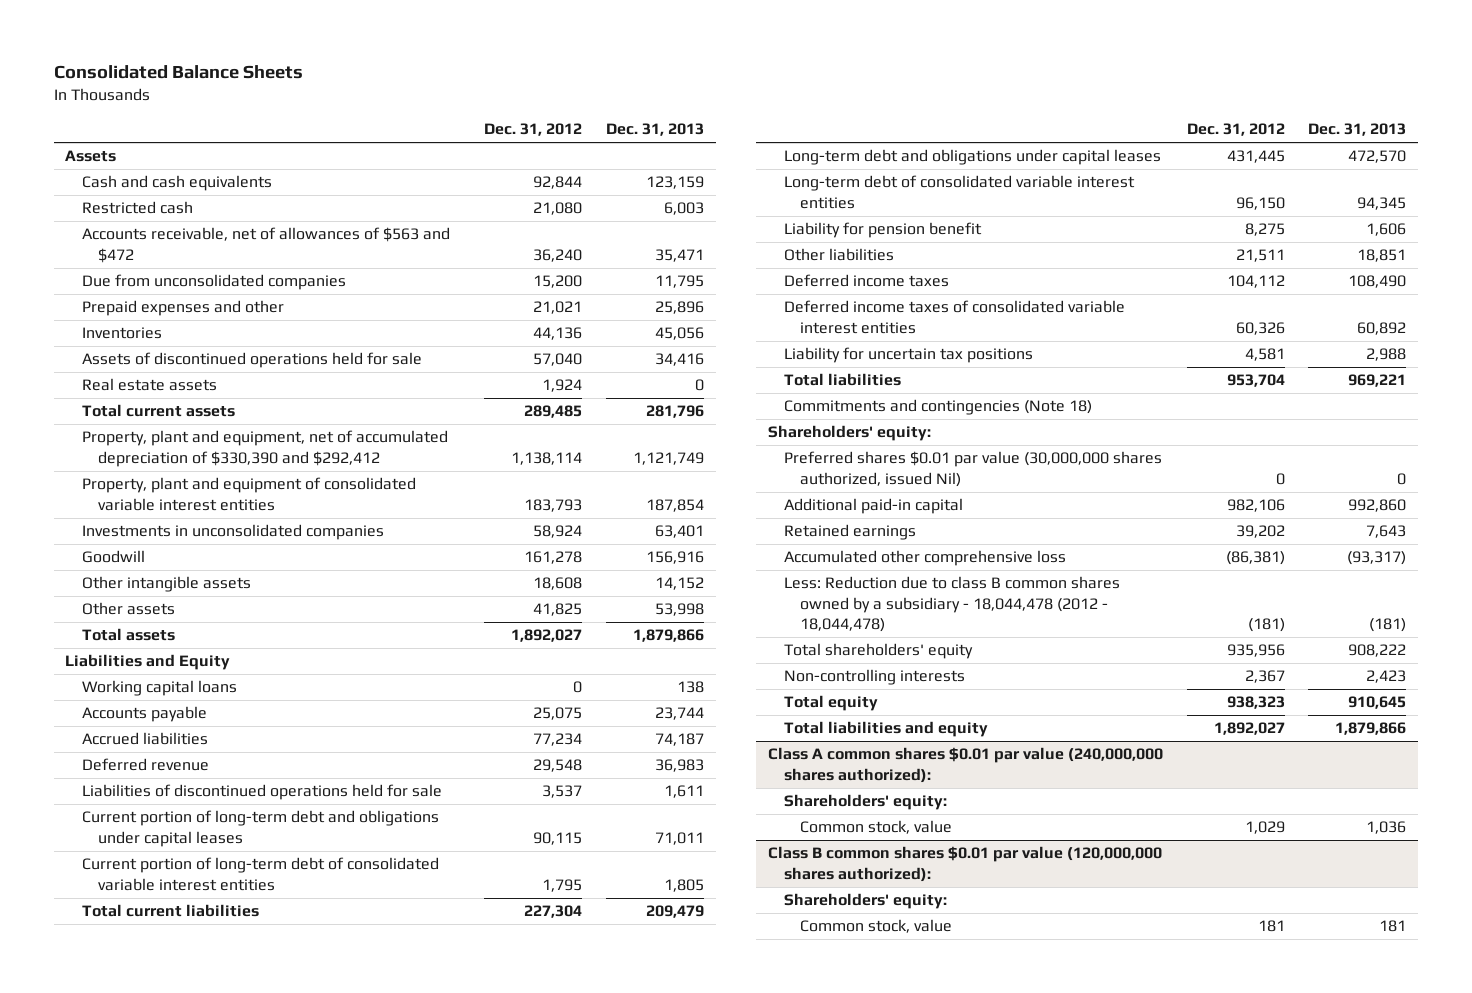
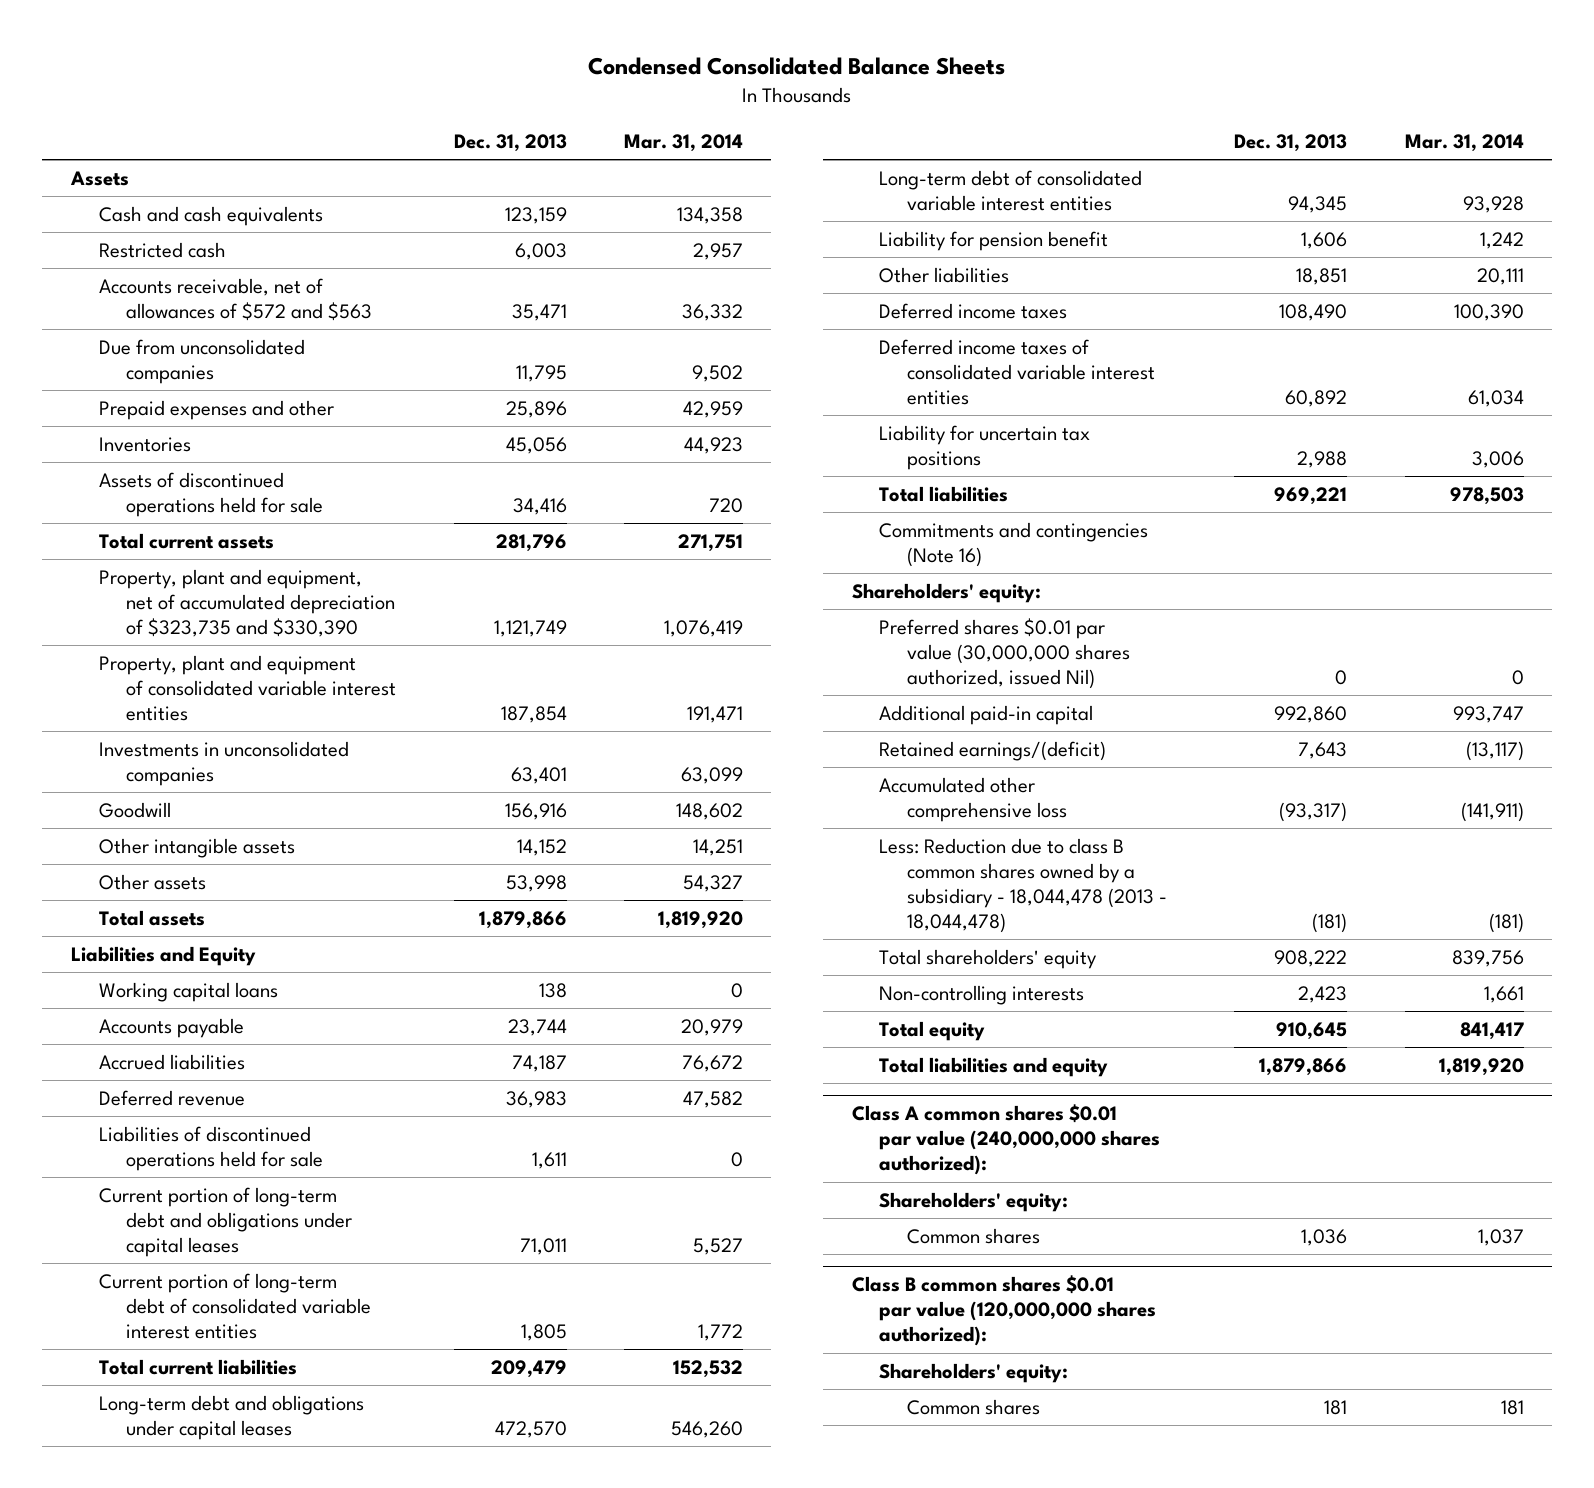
- Consolidated Balance Sheets
+ Condensed Consolidated Balance Sheets
- | Dec. 31, 2012 | Dec. 31, 2013
+ | Dec. 31, 2013 | Mar. 31, 2014
- Accounts receivable, net of allowances of $563 and $472 | 36,240 | 35,471
+ Accounts receivable, net of allowances of $572 and $563 | 35,471 | 36,332
- Real estate assets | 1,924 | 0
- Property, plant and equipment, net of accumulated depreciation of $330,390 and $292,412 | 1,138,114 | 1,121,749
+ Property, plant and equipment, net of accumulated depreciation of $323,735 and $330,390 | 1,121,749 | 1,076,419
- Commitments and contingencies (Note 18)
+ Commitments and contingencies (Note 16)
- Retained earnings | 39,202 | 7,643
+ Retained earnings/(deficit) | 7,643 | (13,117)
- Less: Reduction due to class B common shares owned by a subsidiary - 18,044,478 (2012 - 18,044,478) | (181) | (181)
+ Less: Reduction due to class B common shares owned by a subsidiary - 18,044,478 (2013 - 18,044,478) | (181) | (181)
@ Class A common shares $0.01 par value (240,000,000 shares authorized):
- Common stock, value | 1,029 | 1,036
+ Common shares | 1,036 | 1,037
@ Class B common shares $0.01 par value (120,000,000 shares authorized):
- Common stock, value | 181 | 181
+ Common shares | 181 | 181

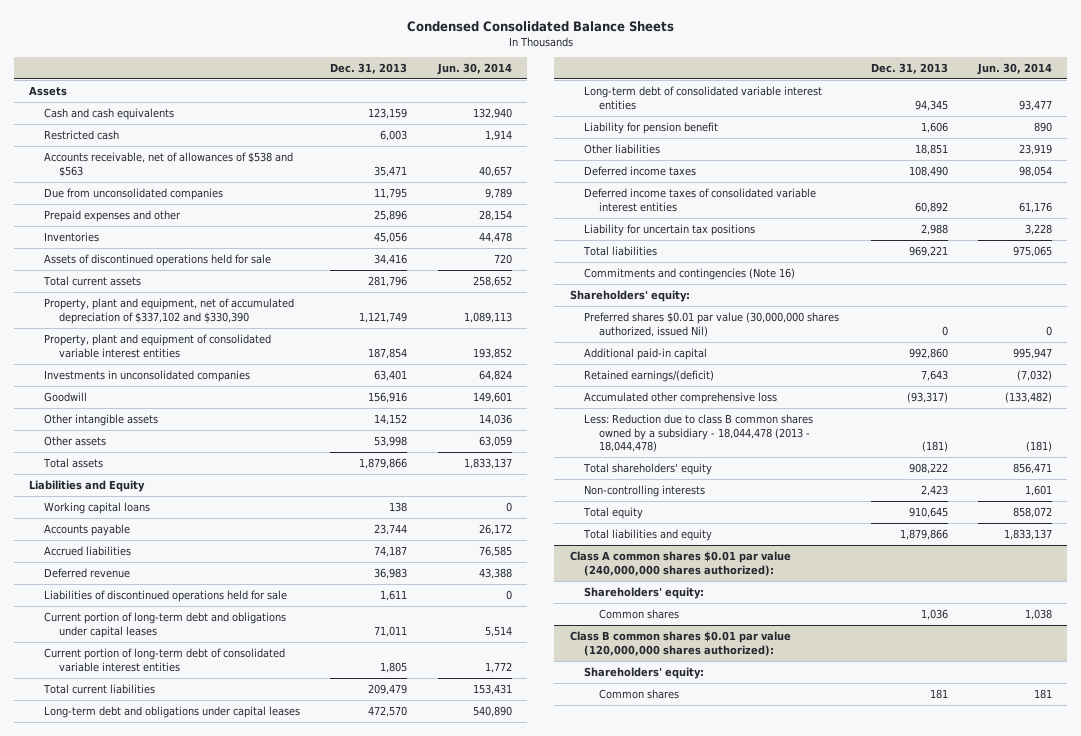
- | Dec. 31, 2013 | Mar. 31, 2014
+ | Dec. 31, 2013 | Jun. 30, 2014
- Accounts receivable, net of allowances of $572 and $563 | 35,471 | 36,332
+ Accounts receivable, net of allowances of $538 and $563 | 35,471 | 40,657
- Property, plant and equipment, net of accumulated depreciation of $323,735 and $330,390 | 1,121,749 | 1,076,419
+ Property, plant and equipment, net of accumulated depreciation of $337,102 and $330,390 | 1,121,749 | 1,089,113

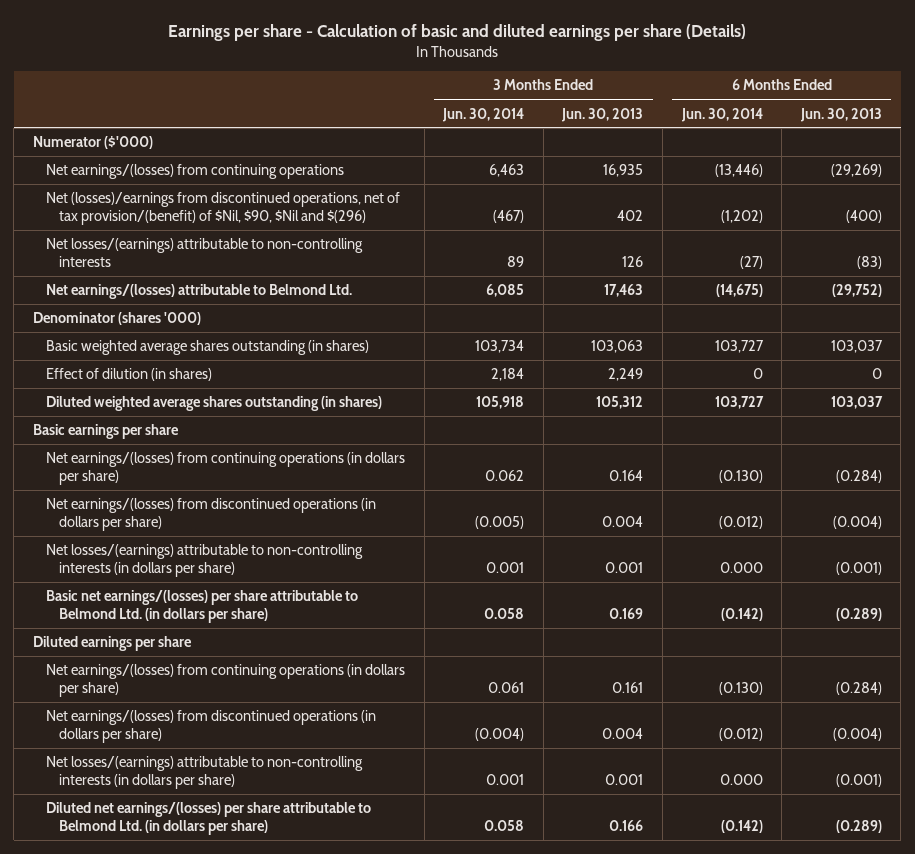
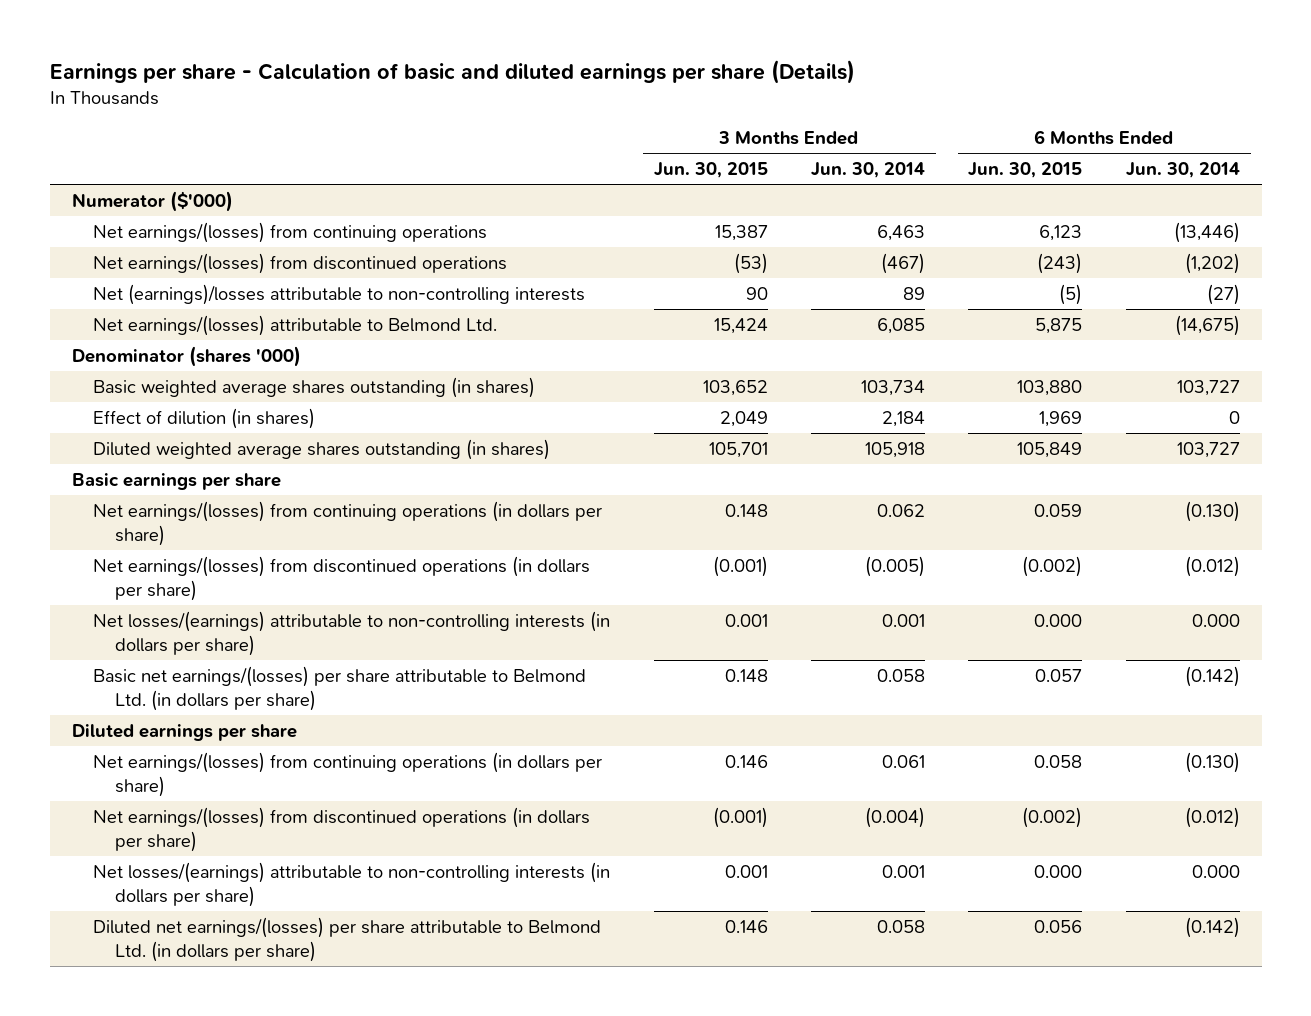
- | 3 Months Ended Jun. 30, 2014 | 3 Months Ended Jun. 30, 2013 | 6 Months Ended Jun. 30, 2014 | 6 Months Ended Jun. 30, 2013
+ | 3 Months Ended Jun. 30, 2015 | 3 Months Ended Jun. 30, 2014 | 6 Months Ended Jun. 30, 2015 | 6 Months Ended Jun. 30, 2014
- Net (losses)/earnings from discontinued operations, net of tax provision/(benefit) of $Nil, $90, $Nil and $(296) | (467) | 402 | (1,202) | (400)
- Net losses/(earnings) attributable to non-controlling interests | 89 | 126 | (27) | (83)
+ Net earnings/(losses) from discontinued operations | (53) | (467) | (243) | (1,202)
+ Net (earnings)/losses attributable to non-controlling interests | 90 | 89 | (5) | (27)

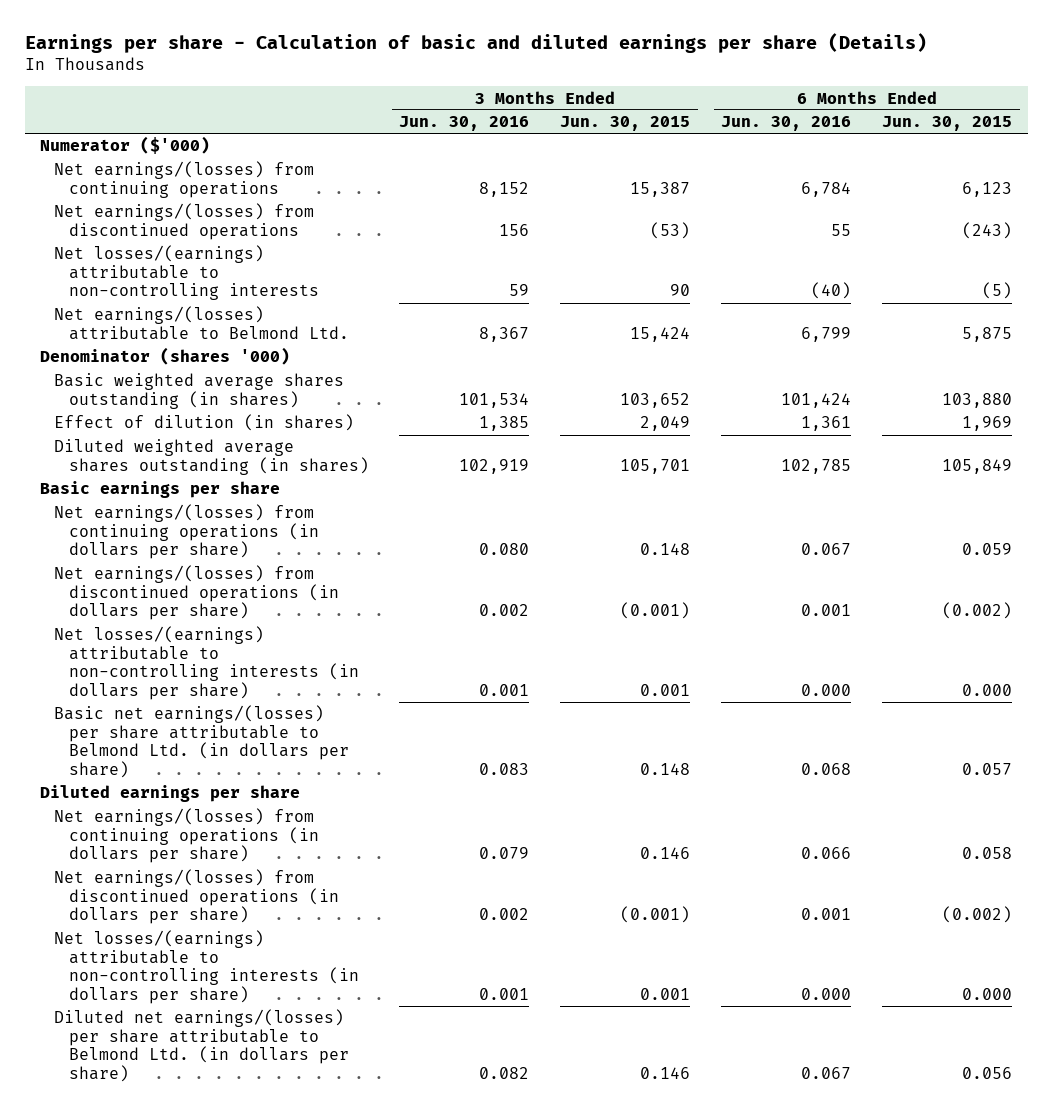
- | 3 Months Ended Jun. 30, 2015 | 3 Months Ended Jun. 30, 2014 | 6 Months Ended Jun. 30, 2015 | 6 Months Ended Jun. 30, 2014
+ | 3 Months Ended Jun. 30, 2016 | 3 Months Ended Jun. 30, 2015 | 6 Months Ended Jun. 30, 2016 | 6 Months Ended Jun. 30, 2015
- Net (earnings)/losses attributable to non-controlling interests | 90 | 89 | (5) | (27)
+ Net losses/(earnings) attributable to non-controlling interests | 59 | 90 | (40) | (5)

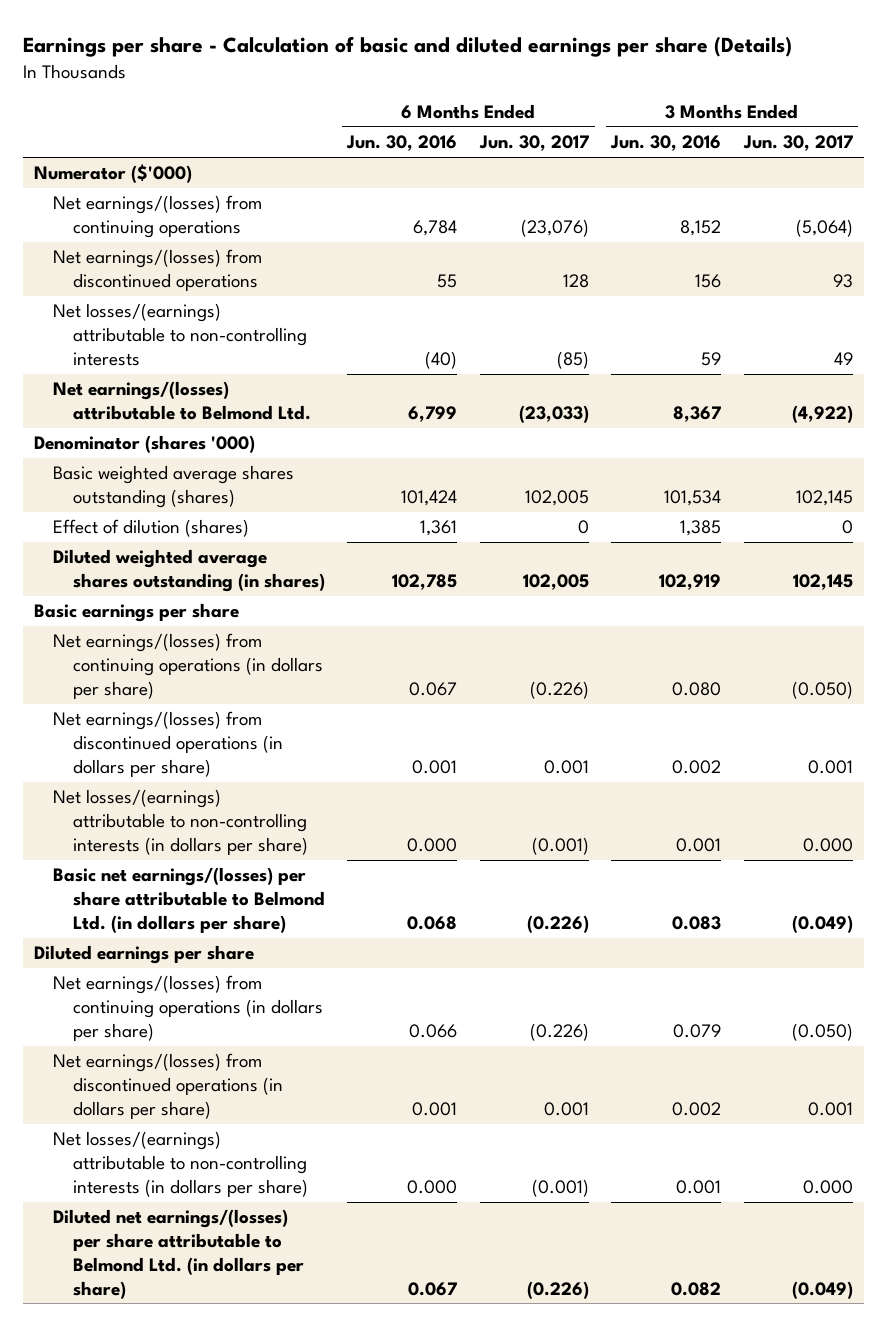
- | 3 Months Ended Jun. 30, 2016 | 3 Months Ended Jun. 30, 2015 | 6 Months Ended Jun. 30, 2016 | 6 Months Ended Jun. 30, 2015
+ | 6 Months Ended Jun. 30, 2016 | 6 Months Ended Jun. 30, 2017 | 3 Months Ended Jun. 30, 2016 | 3 Months Ended Jun. 30, 2017
- Basic weighted average shares outstanding (in shares) | 101,534 | 103,652 | 101,424 | 103,880
- Effect of dilution (in shares) | 1,385 | 2,049 | 1,361 | 1,969
+ Basic weighted average shares outstanding (shares) | 101,424 | 102,005 | 101,534 | 102,145
+ Effect of dilution (shares) | 1,361 | 0 | 1,385 | 0

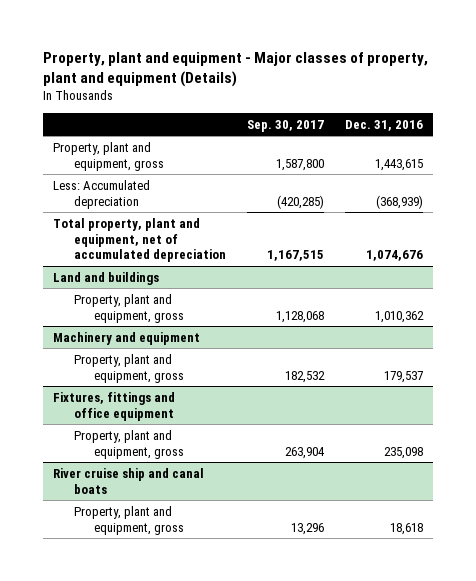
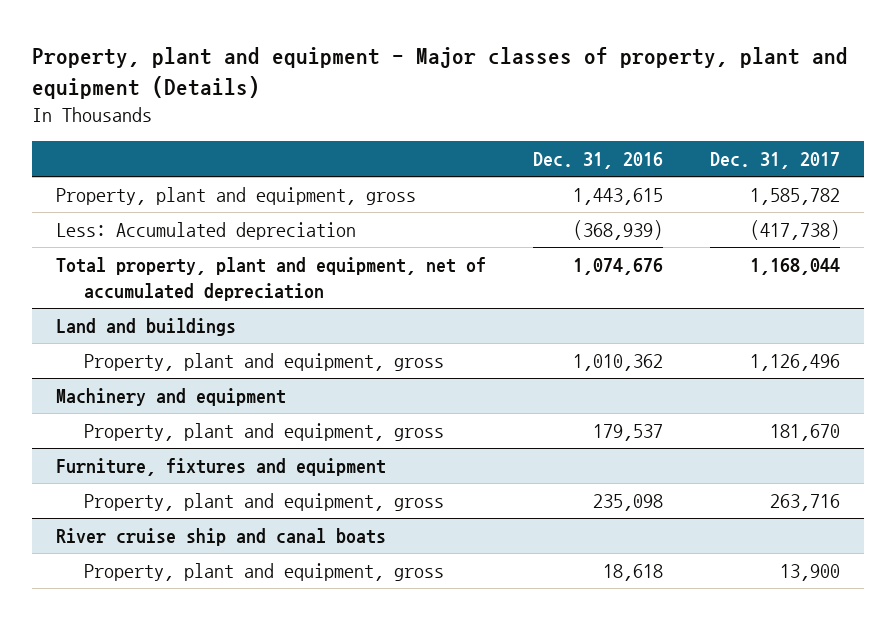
- | Sep. 30, 2017 | Dec. 31, 2016
+ | Dec. 31, 2016 | Dec. 31, 2017
- Fixtures, fittings and office equipment
+ Furniture, fixtures and equipment

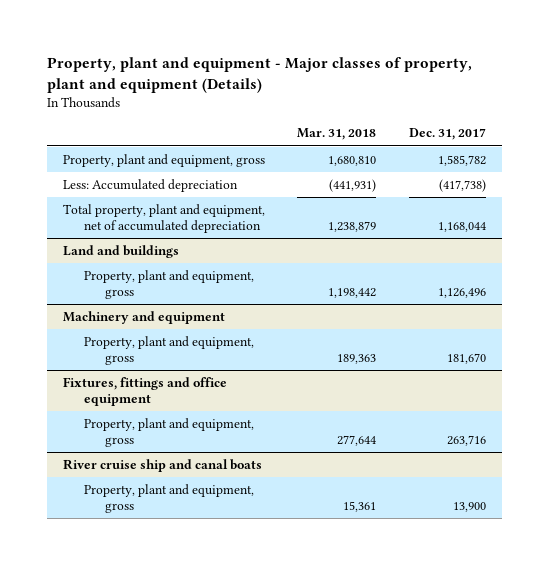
- | Dec. 31, 2016 | Dec. 31, 2017
+ | Mar. 31, 2018 | Dec. 31, 2017
- Furniture, fixtures and equipment
+ Fixtures, fittings and office equipment

